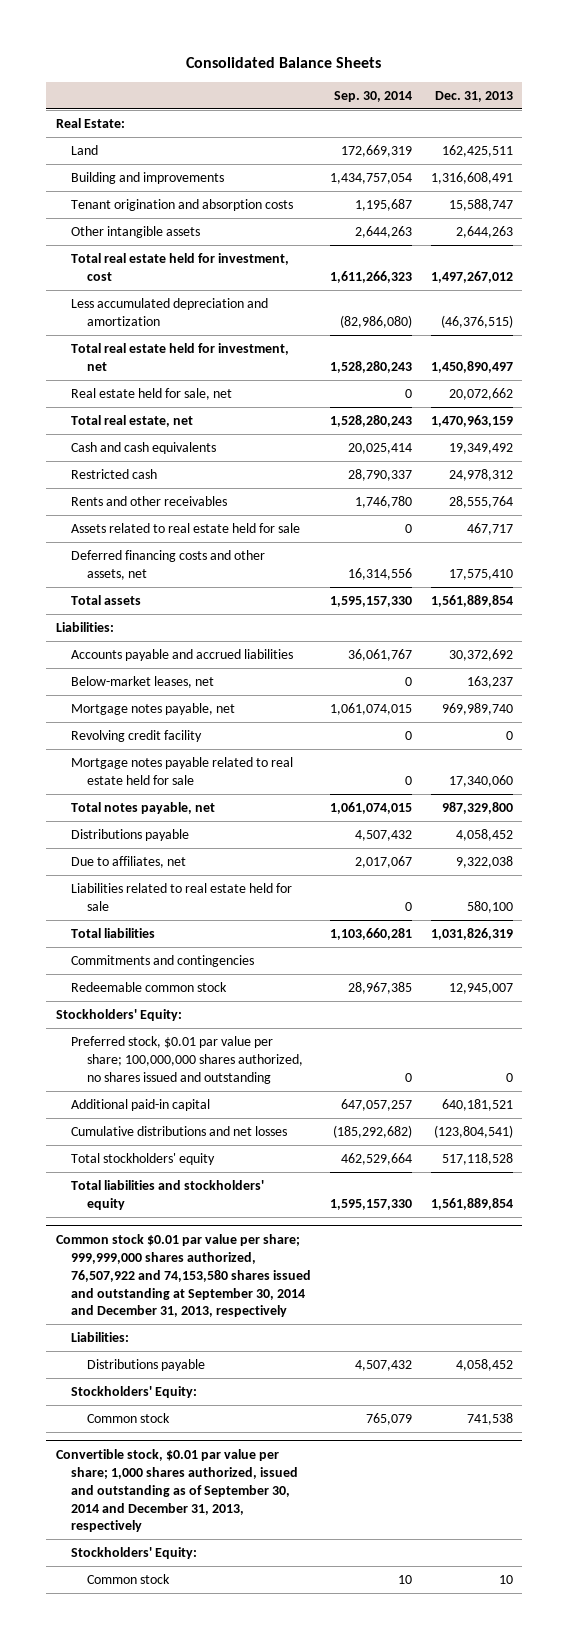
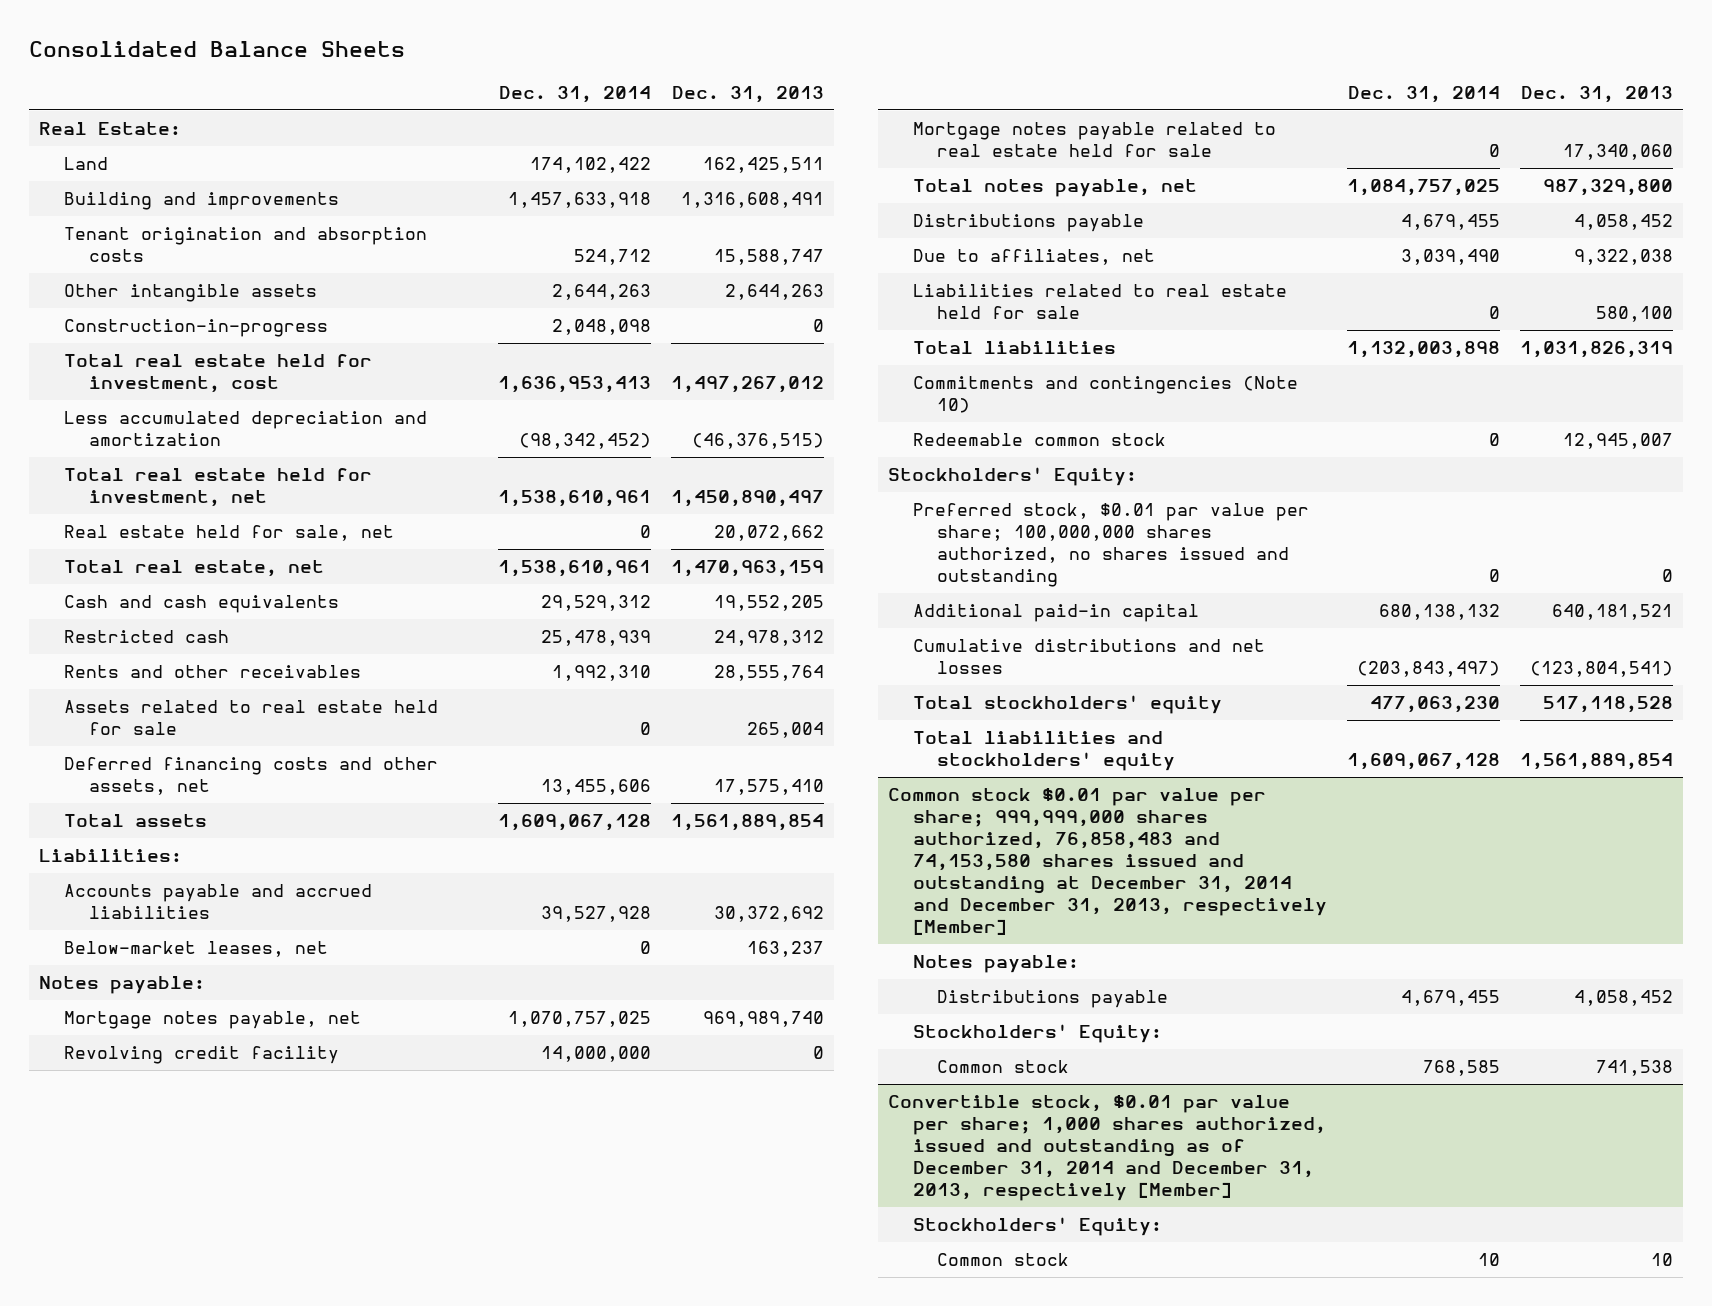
- | Sep. 30, 2014 | Dec. 31, 2013
+ | Dec. 31, 2014 | Dec. 31, 2013
+ Construction-in-progress | 2,048,098 | 0
- Cash and cash equivalents | 20,025,414 | 19,349,492
+ Cash and cash equivalents | 29,529,312 | 19,552,205
- Assets related to real estate held for sale | 0 | 467,717
+ Assets related to real estate held for sale | 0 | 265,004
+ Notes payable:
- Commitments and contingencies
+ Commitments and contingencies (Note 10)
- Common stock $0.01 par value per share; 999,999,000 shares authorized, 76,507,922 and 74,153,580 shares issued and outstanding at September 30, 2014 and December 31, 2013, respectively
- Liabilities:
+ Common stock $0.01 par value per share; 999,999,000 shares authorized, 76,858,483 and 74,153,580 shares issued and outstanding at December 31, 2014 and December 31, 2013, respectively [Member]
+ Notes payable:
- Convertible stock, $0.01 par value per share; 1,000 shares authorized, issued and outstanding as of September 30, 2014 and December 31, 2013, respectively
+ Convertible stock, $0.01 par value per share; 1,000 shares authorized, issued and outstanding as of December 31, 2014 and December 31, 2013, respectively [Member]

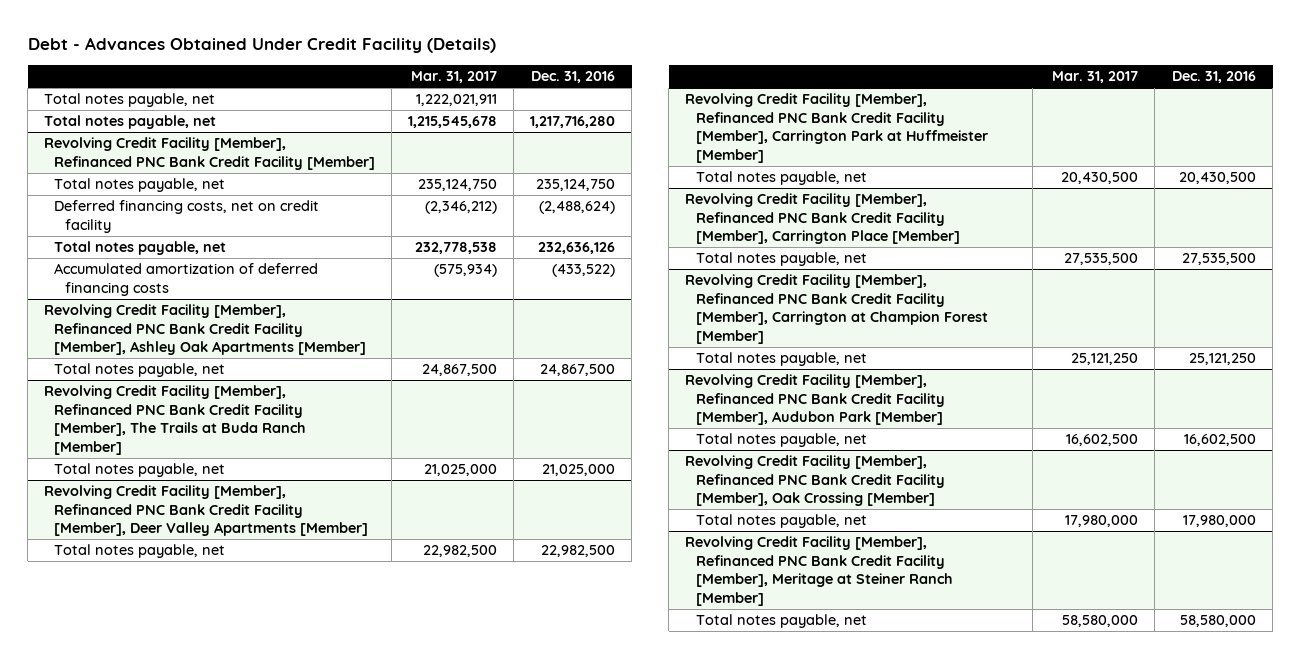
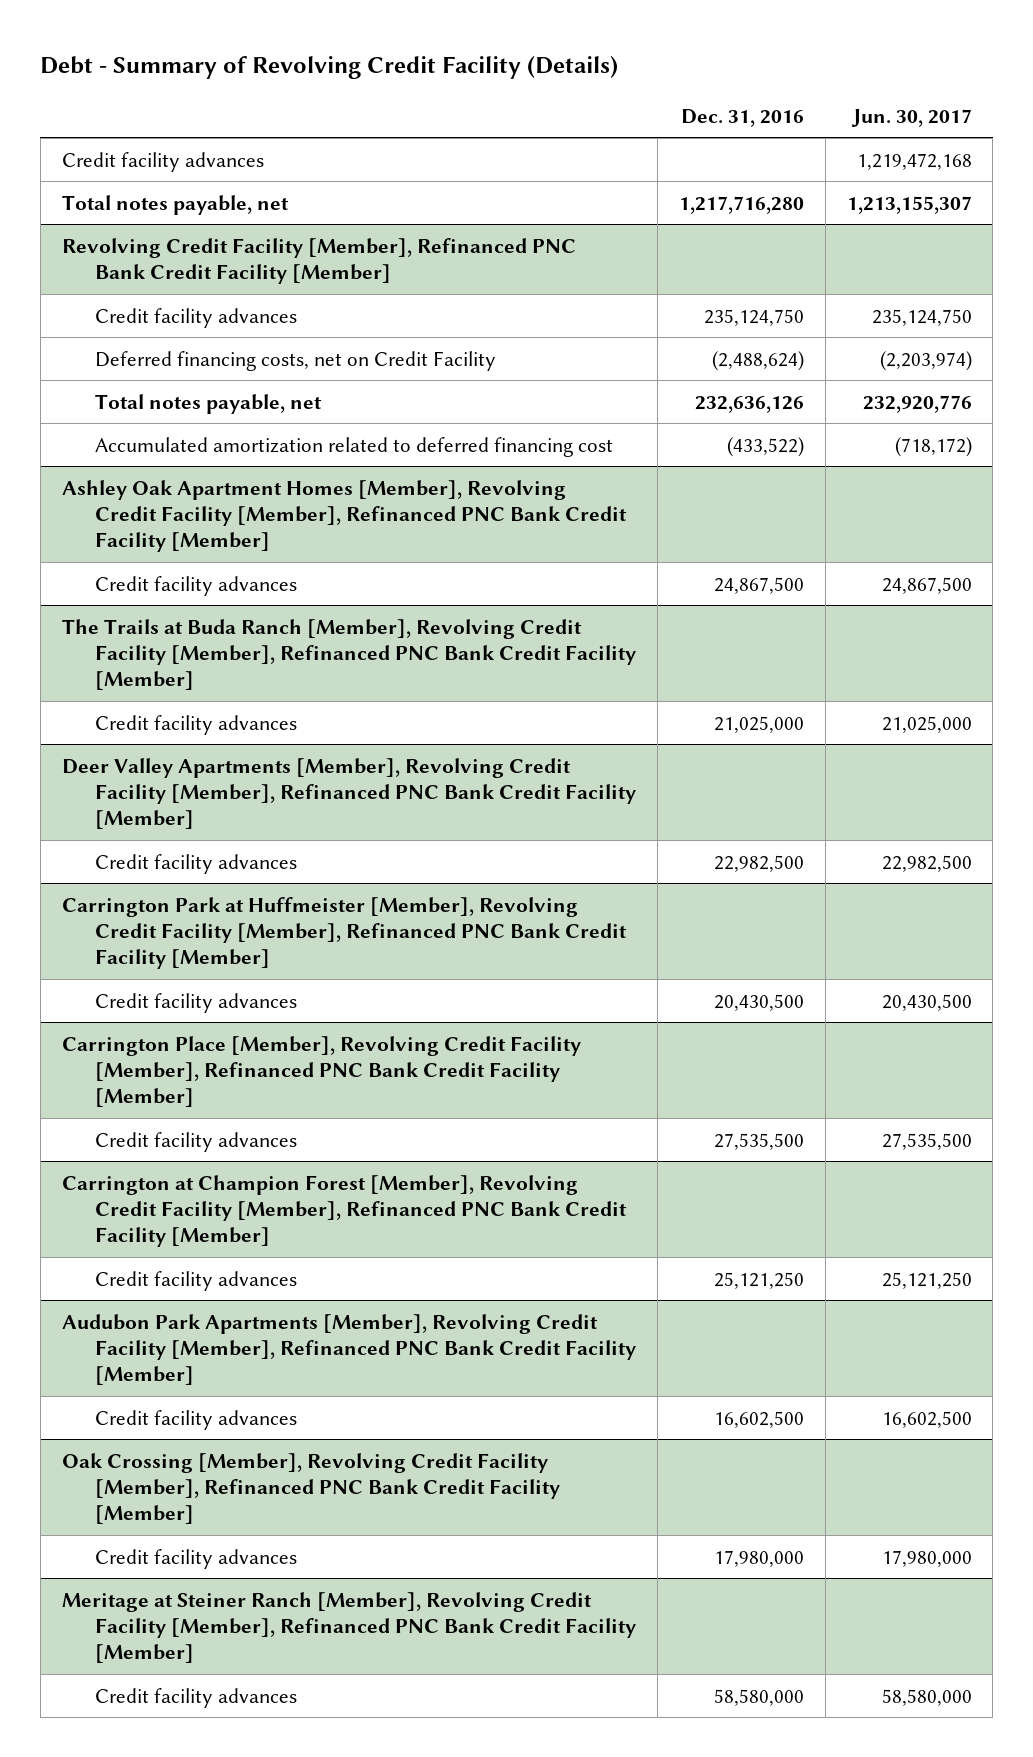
- Debt - Advances Obtained Under Credit Facility (Details)
+ Debt - Summary of Revolving Credit Facility (Details)
- | Mar. 31, 2017 | Dec. 31, 2016
+ | Dec. 31, 2016 | Jun. 30, 2017
- Total notes payable, net | 1,222,021,911 |
+ Credit facility advances | | 1,219,472,168
@ Revolving Credit Facility [Member], Refinanced PNC Bank Credit Facility [Member]
- Total notes payable, net | 235,124,750 | 235,124,750
- Deferred financing costs, net on credit facility | (2,346,212) | (2,488,624)
+ Credit facility advances | 235,124,750 | 235,124,750
+ Deferred financing costs, net on Credit Facility | (2,488,624) | (2,203,974)
- Accumulated amortization of deferred financing costs | (575,934) | (433,522)
- Revolving Credit Facility [Member], Refinanced PNC Bank Credit Facility [Member], Ashley Oak Apartments [Member]
- Total notes payable, net | 24,867,500 | 24,867,500
- Revolving Credit Facility [Member], Refinanced PNC Bank Credit Facility [Member], The Trails at Buda Ranch [Member]
- Total notes payable, net | 21,025,000 | 21,025,000
- Revolving Credit Facility [Member], Refinanced PNC Bank Credit Facility [Member], Deer Valley Apartments [Member]
- Total notes payable, net | 22,982,500 | 22,982,500
- Revolving Credit Facility [Member], Refinanced PNC Bank Credit Facility [Member], Carrington Park at Huffmeister [Member]
- Total notes payable, net | 20,430,500 | 20,430,500
- Revolving Credit Facility [Member], Refinanced PNC Bank Credit Facility [Member], Carrington Place [Member]
- Total notes payable, net | 27,535,500 | 27,535,500
- Revolving Credit Facility [Member], Refinanced PNC Bank Credit Facility [Member], Carrington at Champion Forest [Member]
- Total notes payable, net | 25,121,250 | 25,121,250
- Revolving Credit Facility [Member], Refinanced PNC Bank Credit Facility [Member], Audubon Park [Member]
- Total notes payable, net | 16,602,500 | 16,602,500
- Revolving Credit Facility [Member], Refinanced PNC Bank Credit Facility [Member], Oak Crossing [Member]
- Total notes payable, net | 17,980,000 | 17,980,000
- Revolving Credit Facility [Member], Refinanced PNC Bank Credit Facility [Member], Meritage at Steiner Ranch [Member]
- Total notes payable, net | 58,580,000 | 58,580,000
@ Revolving Credit Facility [Member], Refinanced PNC Bank Credit Facility [Member]
+ Accumulated amortization related to deferred financing cost | (433,522) | (718,172)
+ Ashley Oak Apartment Homes [Member], Revolving Credit Facility [Member], Refinanced PNC Bank Credit Facility [Member]
+ Credit facility advances | 24,867,500 | 24,867,500
+ The Trails at Buda Ranch [Member], Revolving Credit Facility [Member], Refinanced PNC Bank Credit Facility [Member]
+ Credit facility advances | 21,025,000 | 21,025,000
+ Deer Valley Apartments [Member], Revolving Credit Facility [Member], Refinanced PNC Bank Credit Facility [Member]
+ Credit facility advances | 22,982,500 | 22,982,500
+ Carrington Park at Huffmeister [Member], Revolving Credit Facility [Member], Refinanced PNC Bank Credit Facility [Member]
+ Credit facility advances | 20,430,500 | 20,430,500
+ Carrington Place [Member], Revolving Credit Facility [Member], Refinanced PNC Bank Credit Facility [Member]
+ Credit facility advances | 27,535,500 | 27,535,500
+ Carrington at Champion Forest [Member], Revolving Credit Facility [Member], Refinanced PNC Bank Credit Facility [Member]
+ Credit facility advances | 25,121,250 | 25,121,250
+ Audubon Park Apartments [Member], Revolving Credit Facility [Member], Refinanced PNC Bank Credit Facility [Member]
+ Credit facility advances | 16,602,500 | 16,602,500
+ Oak Crossing [Member], Revolving Credit Facility [Member], Refinanced PNC Bank Credit Facility [Member]
+ Credit facility advances | 17,980,000 | 17,980,000
+ Meritage at Steiner Ranch [Member], Revolving Credit Facility [Member], Refinanced PNC Bank Credit Facility [Member]
+ Credit facility advances | 58,580,000 | 58,580,000

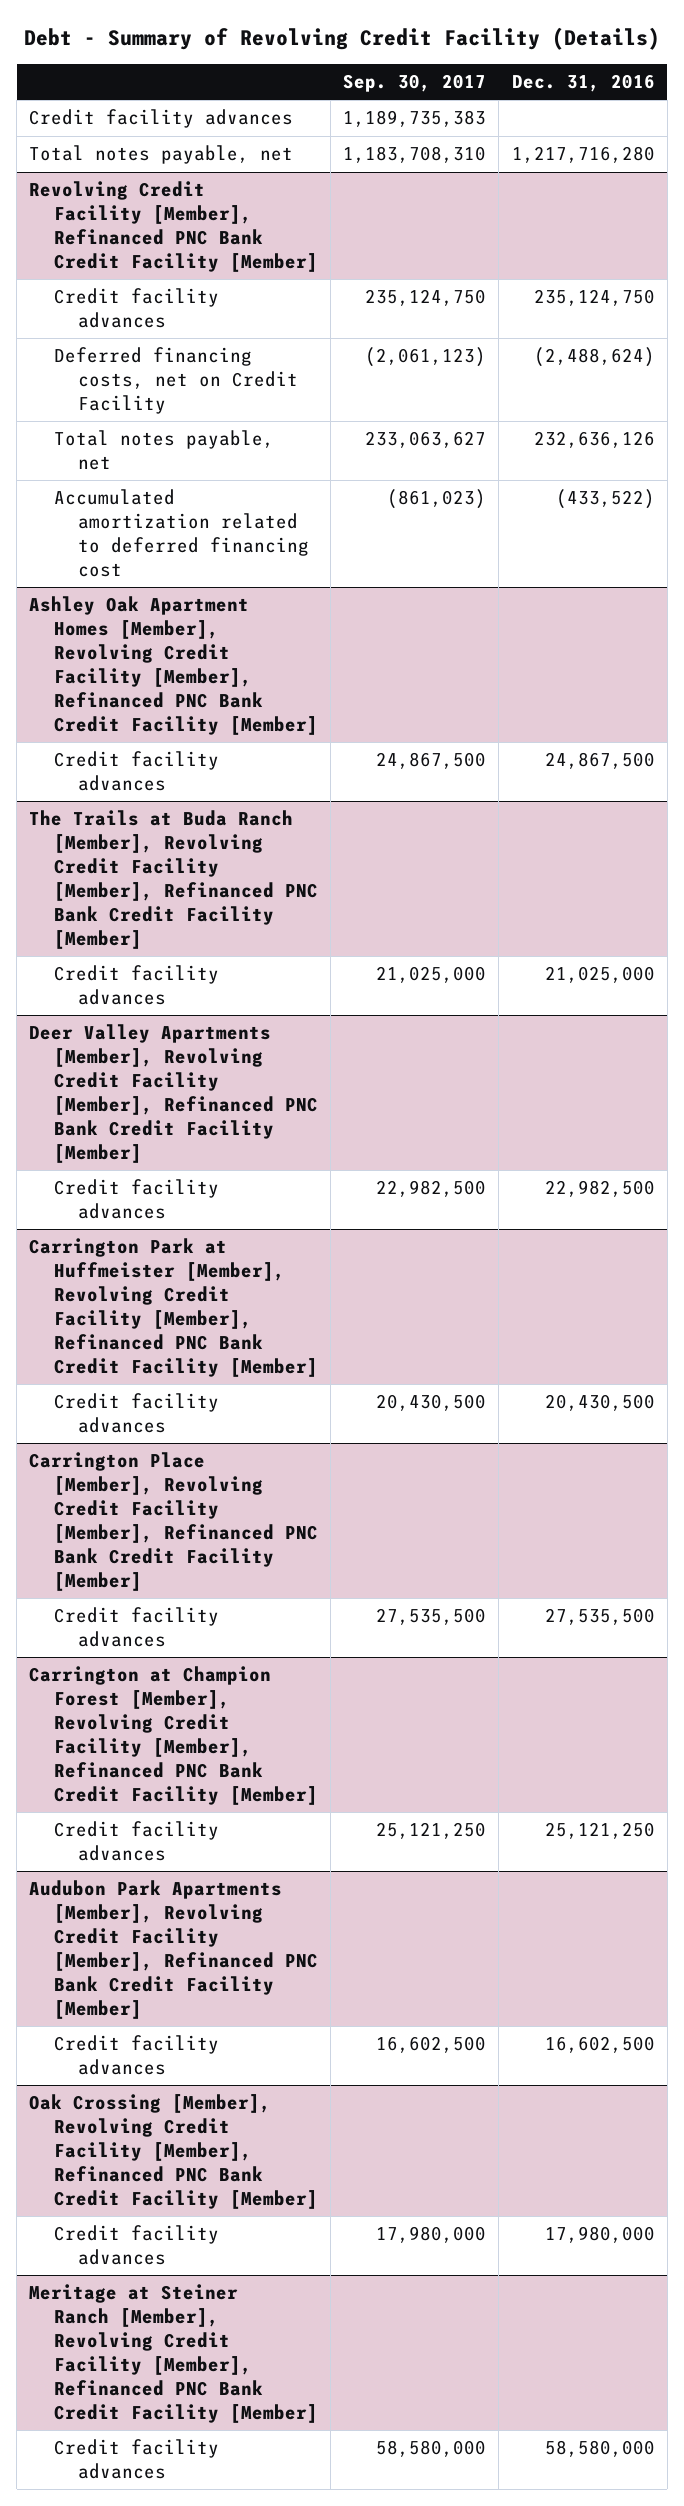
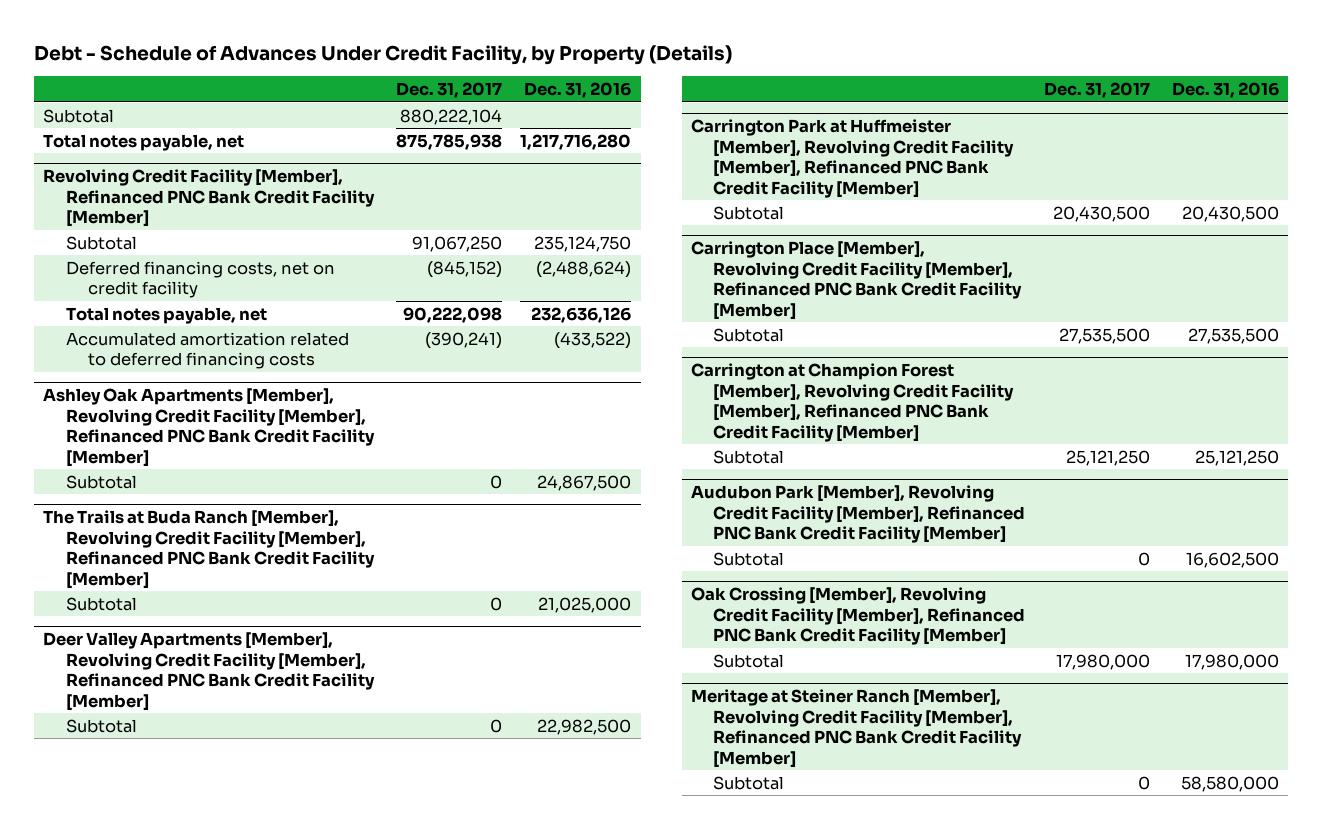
- Debt - Summary of Revolving Credit Facility (Details)
+ Debt - Schedule of Advances Under Credit Facility, by Property (Details)
- | Sep. 30, 2017 | Dec. 31, 2016
+ | Dec. 31, 2017 | Dec. 31, 2016
- Credit facility advances | 1,189,735,383 |
+ Subtotal | 880,222,104 |
@ Revolving Credit Facility [Member], Refinanced PNC Bank Credit Facility [Member]
- Credit facility advances | 235,124,750 | 235,124,750
- Deferred financing costs, net on Credit Facility | (2,061,123) | (2,488,624)
+ Subtotal | 91,067,250 | 235,124,750
+ Deferred financing costs, net on credit facility | (845,152) | (2,488,624)
- Accumulated amortization related to deferred financing cost | (861,023) | (433,522)
- Ashley Oak Apartment Homes [Member], Revolving Credit Facility [Member], Refinanced PNC Bank Credit Facility [Member]
- Credit facility advances | 24,867,500 | 24,867,500
@ Revolving Credit Facility [Member], Refinanced PNC Bank Credit Facility [Member]
+ Accumulated amortization related to deferred financing costs | (390,241) | (433,522)
+ Ashley Oak Apartments [Member], Revolving Credit Facility [Member], Refinanced PNC Bank Credit Facility [Member]
+ Subtotal | 0 | 24,867,500
@ The Trails at Buda Ranch [Member], Revolving Credit Facility [Member], Refinanced PNC Bank Credit Facility [Member]
- Credit facility advances | 21,025,000 | 21,025,000
+ Subtotal | 0 | 21,025,000
@ Deer Valley Apartments [Member], Revolving Credit Facility [Member], Refinanced PNC Bank Credit Facility [Member]
- Credit facility advances | 22,982,500 | 22,982,500
+ Subtotal | 0 | 22,982,500
@ Carrington Park at Huffmeister [Member], Revolving Credit Facility [Member], Refinanced PNC Bank Credit Facility [Member]
- Credit facility advances | 20,430,500 | 20,430,500
+ Subtotal | 20,430,500 | 20,430,500
@ Carrington Place [Member], Revolving Credit Facility [Member], Refinanced PNC Bank Credit Facility [Member]
- Credit facility advances | 27,535,500 | 27,535,500
+ Subtotal | 27,535,500 | 27,535,500
@ Carrington at Champion Forest [Member], Revolving Credit Facility [Member], Refinanced PNC Bank Credit Facility [Member]
- Credit facility advances | 25,121,250 | 25,121,250
- Audubon Park Apartments [Member], Revolving Credit Facility [Member], Refinanced PNC Bank Credit Facility [Member]
- Credit facility advances | 16,602,500 | 16,602,500
@ Carrington at Champion Forest [Member], Revolving Credit Facility [Member], Refinanced PNC Bank Credit Facility [Member]
+ Subtotal | 25,121,250 | 25,121,250
+ Audubon Park [Member], Revolving Credit Facility [Member], Refinanced PNC Bank Credit Facility [Member]
+ Subtotal | 0 | 16,602,500
@ Oak Crossing [Member], Revolving Credit Facility [Member], Refinanced PNC Bank Credit Facility [Member]
- Credit facility advances | 17,980,000 | 17,980,000
+ Subtotal | 17,980,000 | 17,980,000
@ Meritage at Steiner Ranch [Member], Revolving Credit Facility [Member], Refinanced PNC Bank Credit Facility [Member]
- Credit facility advances | 58,580,000 | 58,580,000
+ Subtotal | 0 | 58,580,000

